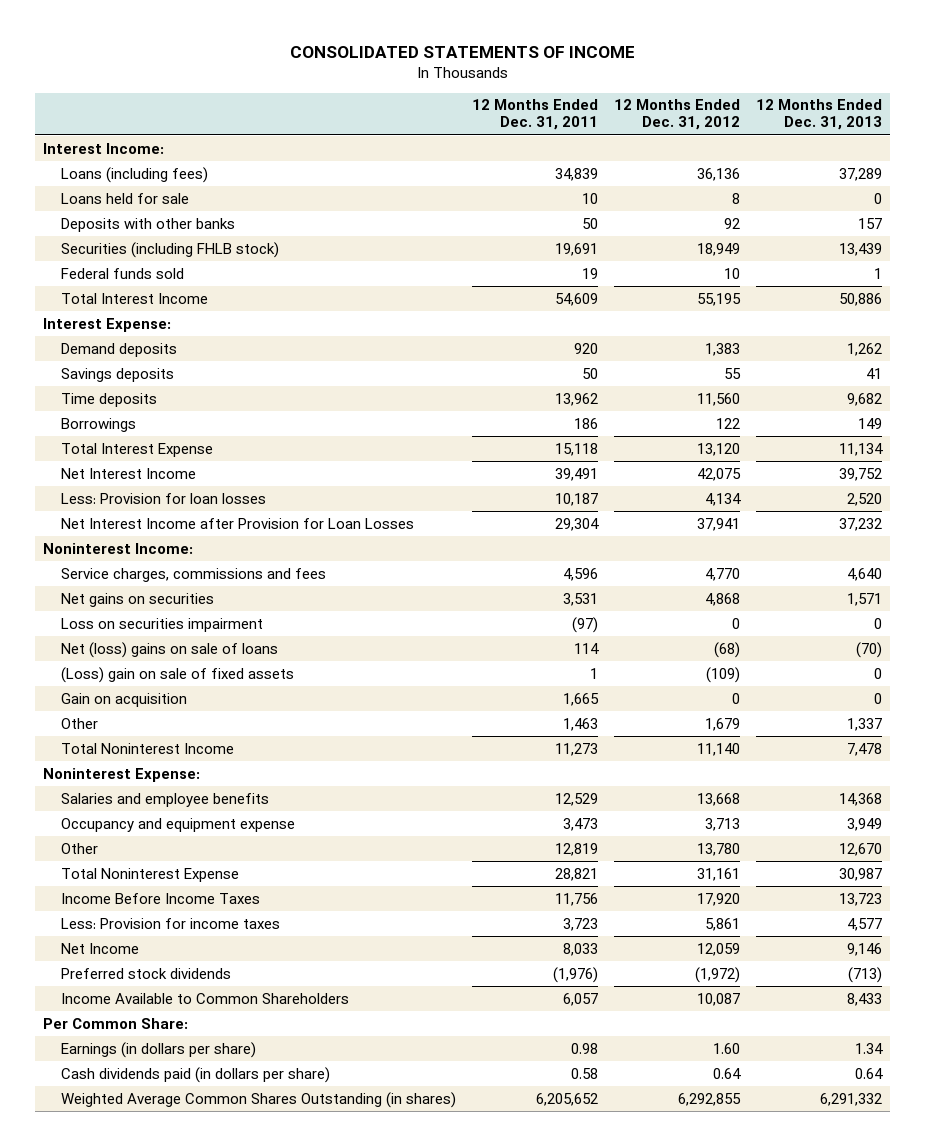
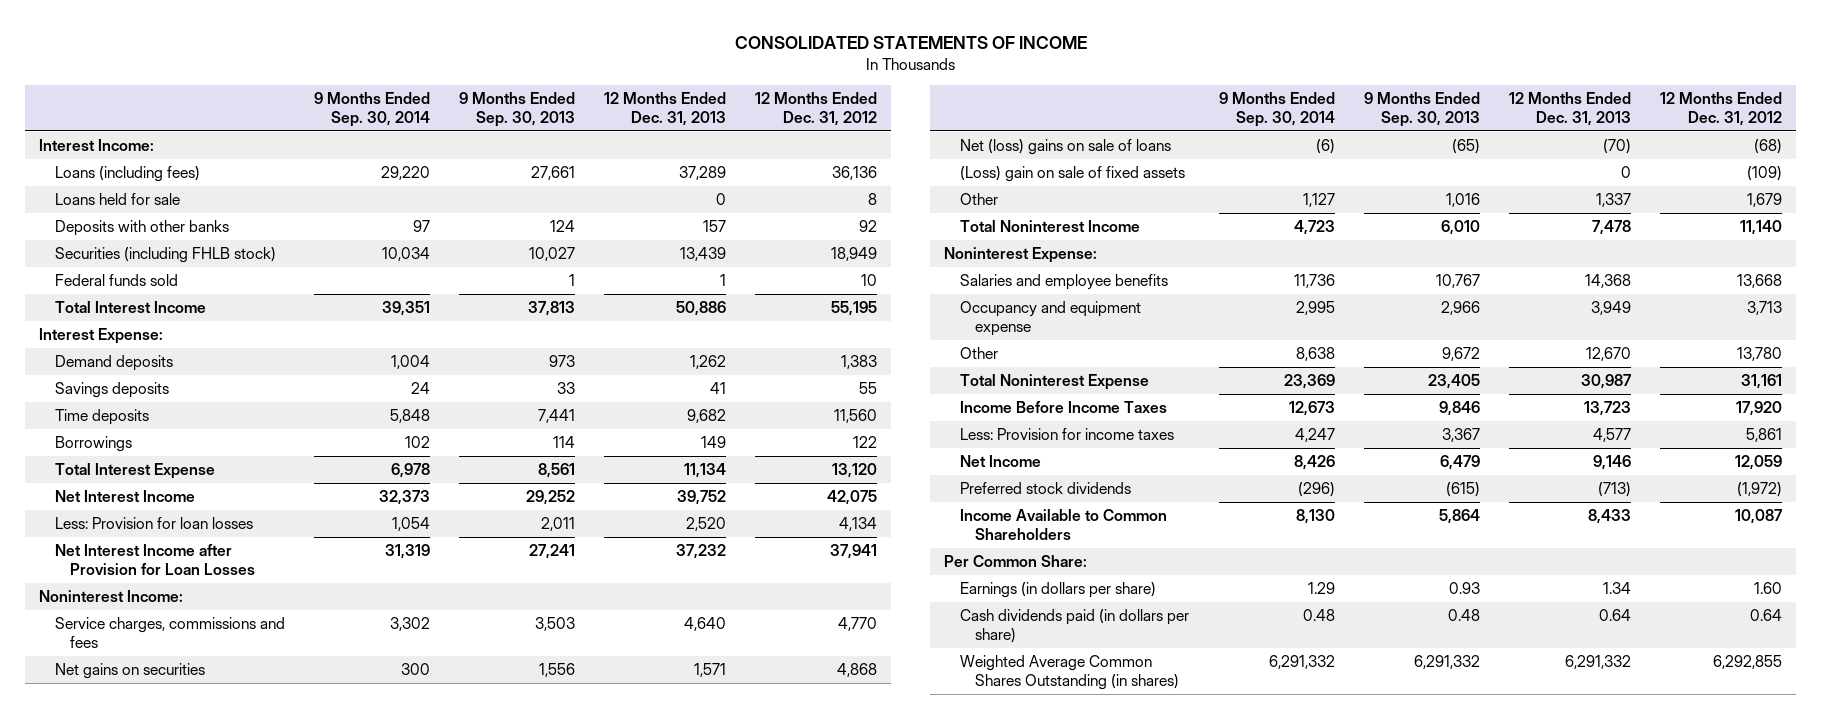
- | 12 Months Ended Dec. 31, 2011 | 12 Months Ended Dec. 31, 2012 | 12 Months Ended Dec. 31, 2013
+ | 9 Months Ended Sep. 30, 2014 | 9 Months Ended Sep. 30, 2013 | 12 Months Ended Dec. 31, 2013 | 12 Months Ended Dec. 31, 2012
- Loss on securities impairment | (97) | 0 | 0
- Gain on acquisition | 1,665 | 0 | 0

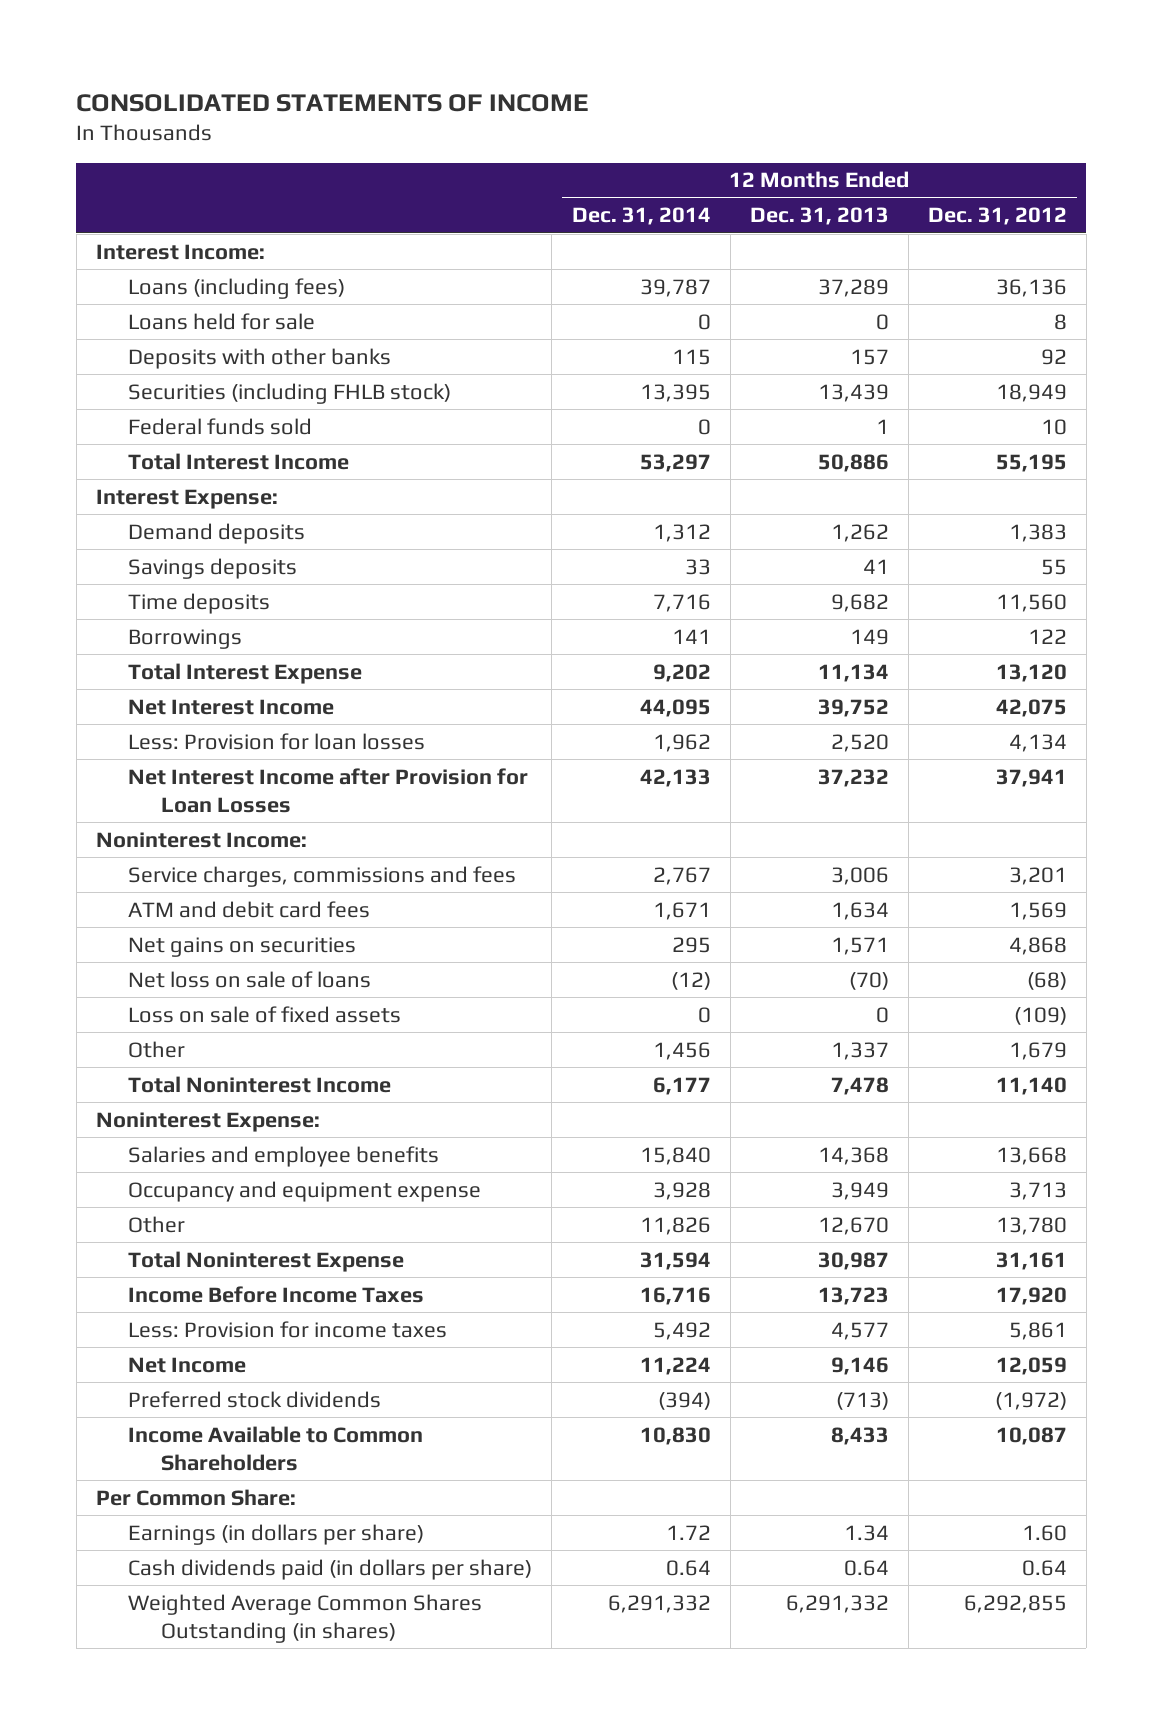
- | 9 Months Ended Sep. 30, 2014 | 9 Months Ended Sep. 30, 2013 | 12 Months Ended Dec. 31, 2013 | 12 Months Ended Dec. 31, 2012
+ | 12 Months Ended Dec. 31, 2014 | 12 Months Ended Dec. 31, 2013 | 12 Months Ended Dec. 31, 2012
- Service charges, commissions and fees | 3,302 | 3,503 | 4,640 | 4,770
+ Service charges, commissions and fees | 2,767 | 3,006 | 3,201
+ ATM and debit card fees | 1,671 | 1,634 | 1,569
- Net (loss) gains on sale of loans | (6) | (65) | (70) | (68)
- (Loss) gain on sale of fixed assets | | | 0 | (109)
+ Net loss on sale of loans | (12) | (70) | (68)
+ Loss on sale of fixed assets | 0 | 0 | (109)

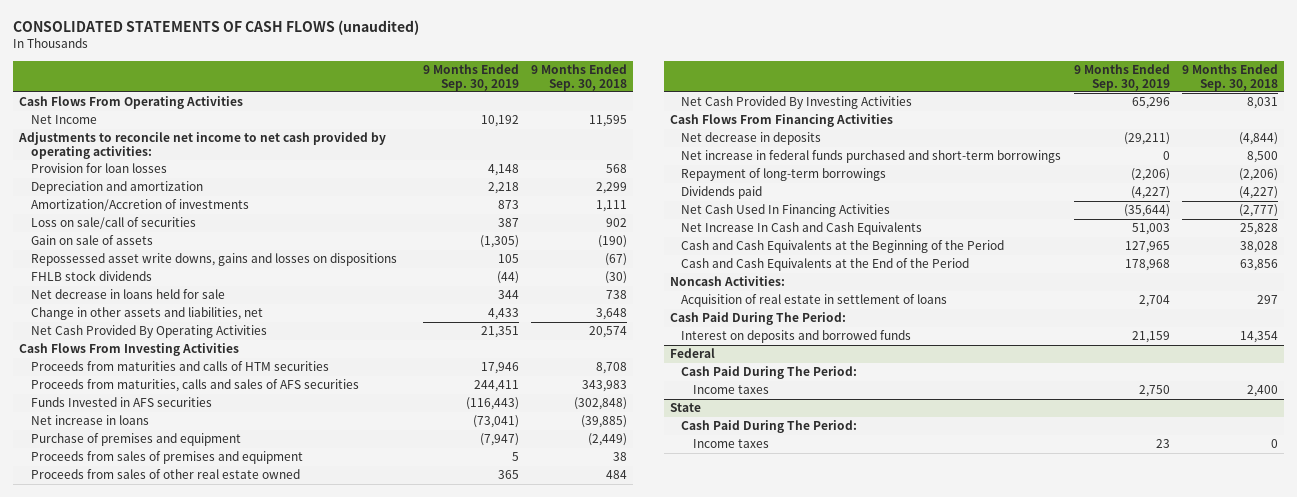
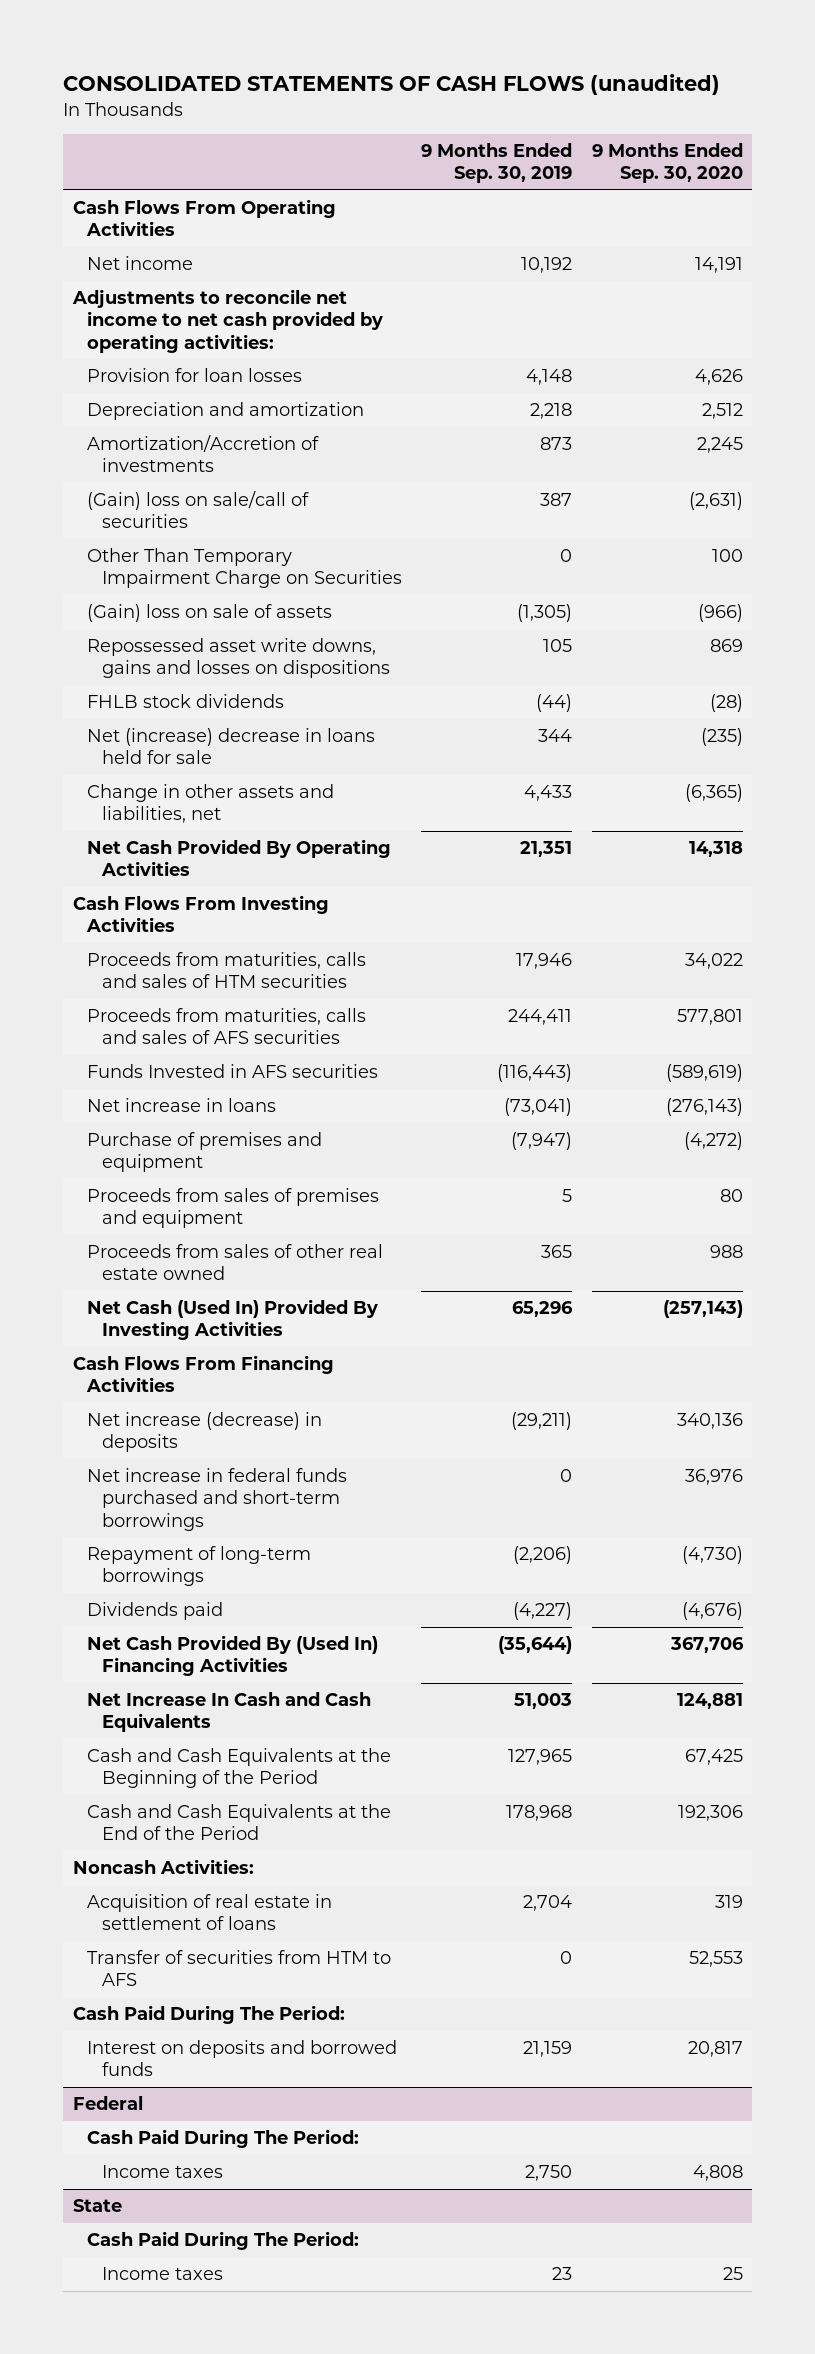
- | 9 Months Ended Sep. 30, 2019 | 9 Months Ended Sep. 30, 2018
+ | 9 Months Ended Sep. 30, 2019 | 9 Months Ended Sep. 30, 2020
- Net Income | 10,192 | 11,595
+ Net income | 10,192 | 14,191
- Loss on sale/call of securities | 387 | 902
- Gain on sale of assets | (1,305) | (190)
+ (Gain) loss on sale/call of securities | 387 | (2,631)
+ Other Than Temporary Impairment Charge on Securities | 0 | 100
+ (Gain) loss on sale of assets | (1,305) | (966)
- Net decrease in loans held for sale | 344 | 738
+ Net (increase) decrease in loans held for sale | 344 | (235)
- Proceeds from maturities and calls of HTM securities | 17,946 | 8,708
+ Proceeds from maturities, calls and sales of HTM securities | 17,946 | 34,022
- Net Cash Provided By Investing Activities | 65,296 | 8,031
+ Net Cash (Used In) Provided By Investing Activities | 65,296 | (257,143)
- Net decrease in deposits | (29,211) | (4,844)
+ Net increase (decrease) in deposits | (29,211) | 340,136
- Net Cash Used In Financing Activities | (35,644) | (2,777)
+ Net Cash Provided By (Used In) Financing Activities | (35,644) | 367,706
+ Transfer of securities from HTM to AFS | 0 | 52,553

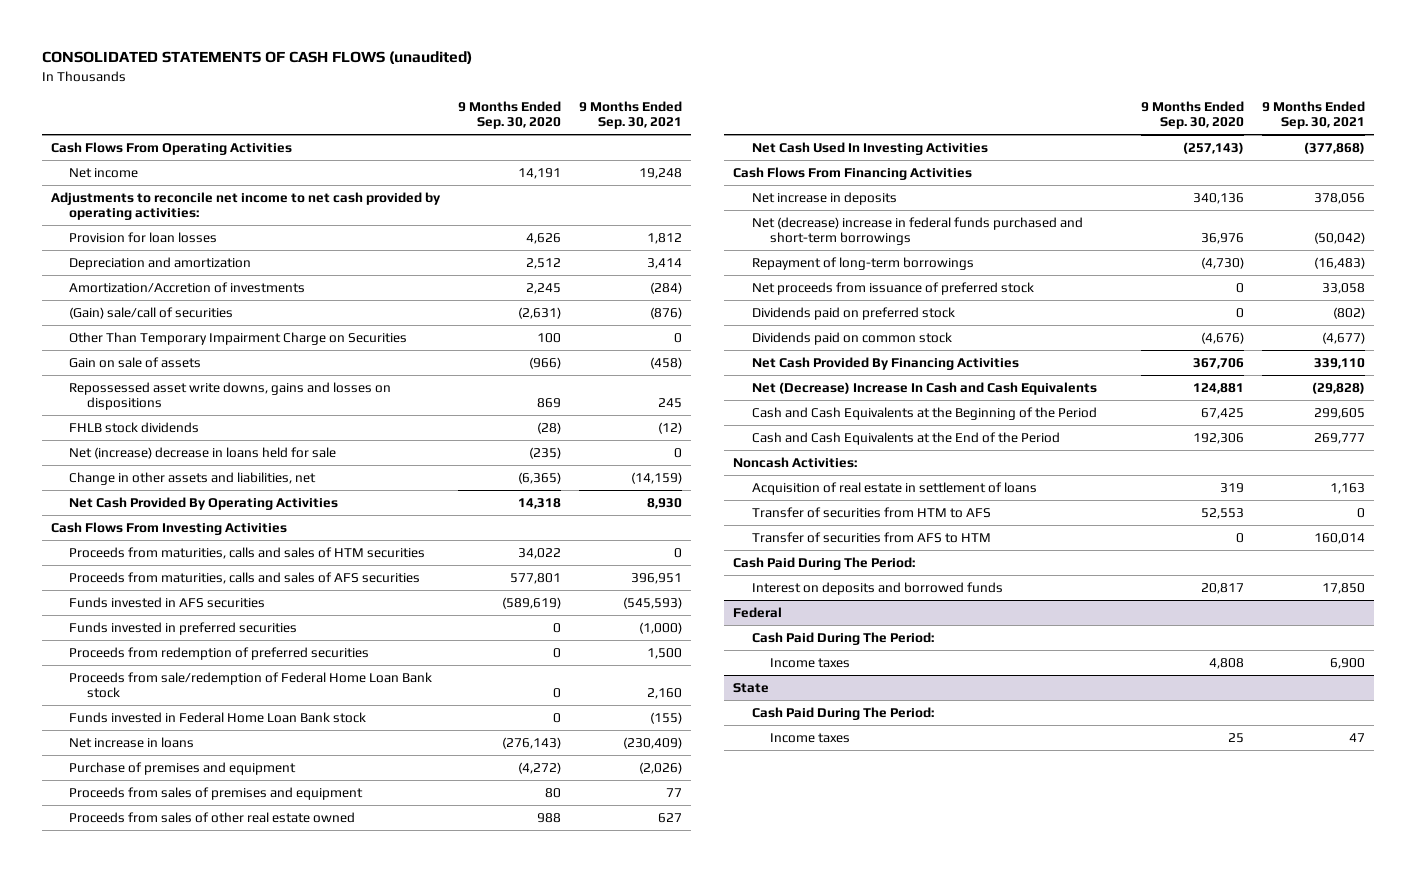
- | 9 Months Ended Sep. 30, 2019 | 9 Months Ended Sep. 30, 2020
+ | 9 Months Ended Sep. 30, 2020 | 9 Months Ended Sep. 30, 2021
- (Gain) loss on sale/call of securities | 387 | (2,631)
+ (Gain) sale/call of securities | (2,631) | (876)
- (Gain) loss on sale of assets | (1,305) | (966)
+ Gain on sale of assets | (966) | (458)
- Funds Invested in AFS securities | (116,443) | (589,619)
+ Funds invested in AFS securities | (589,619) | (545,593)
+ Funds invested in preferred securities | 0 | (1,000)
+ Proceeds from redemption of preferred securities | 0 | 1,500
+ Proceeds from sale/redemption of Federal Home Loan Bank stock | 0 | 2,160
+ Funds invested in Federal Home Loan Bank stock | 0 | (155)
- Net Cash (Used In) Provided By Investing Activities | 65,296 | (257,143)
+ Net Cash Used In Investing Activities | (257,143) | (377,868)
- Net increase (decrease) in deposits | (29,211) | 340,136
- Net increase in federal funds purchased and short-term borrowings | 0 | 36,976
+ Net increase in deposits | 340,136 | 378,056
+ Net (decrease) increase in federal funds purchased and short-term borrowings | 36,976 | (50,042)
- Dividends paid | (4,227) | (4,676)
- Net Cash Provided By (Used In) Financing Activities | (35,644) | 367,706
- Net Increase In Cash and Cash Equivalents | 51,003 | 124,881
+ Net proceeds from issuance of preferred stock | 0 | 33,058
+ Dividends paid on preferred stock | 0 | (802)
+ Dividends paid on common stock | (4,676) | (4,677)
+ Net Cash Provided By Financing Activities | 367,706 | 339,110
+ Net (Decrease) Increase In Cash and Cash Equivalents | 124,881 | (29,828)
+ Transfer of securities from AFS to HTM | 0 | 160,014

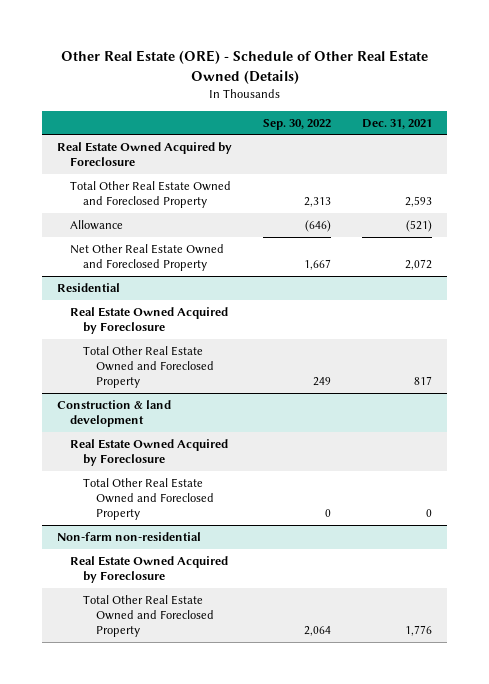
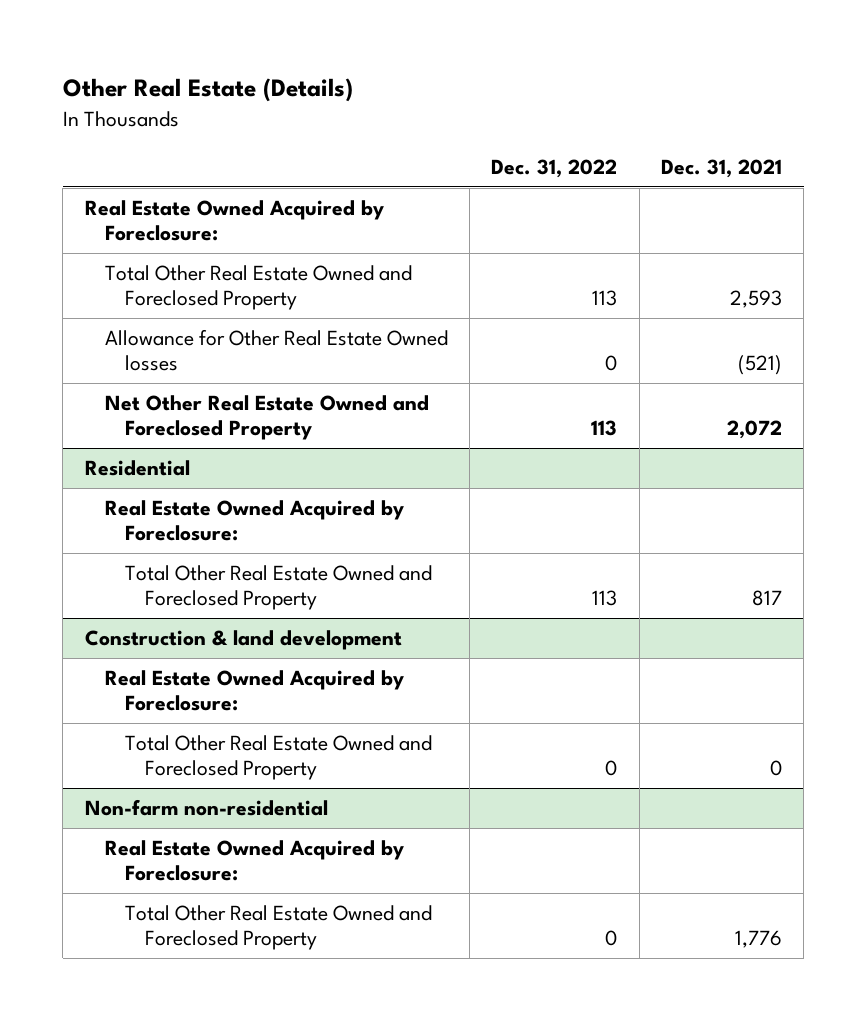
- Other Real Estate (ORE) - Schedule of Other Real Estate Owned (Details)
+ Other Real Estate (Details)
- | Sep. 30, 2022 | Dec. 31, 2021
+ | Dec. 31, 2022 | Dec. 31, 2021
- Real Estate Owned Acquired by Foreclosure
+ Real Estate Owned Acquired by Foreclosure:
- Allowance | (646) | (521)
+ Allowance for Other Real Estate Owned losses | 0 | (521)
@ Residential
- Real Estate Owned Acquired by Foreclosure
+ Real Estate Owned Acquired by Foreclosure:
@ Construction & land development
- Real Estate Owned Acquired by Foreclosure
+ Real Estate Owned Acquired by Foreclosure:
@ Non-farm non-residential
- Real Estate Owned Acquired by Foreclosure
+ Real Estate Owned Acquired by Foreclosure:

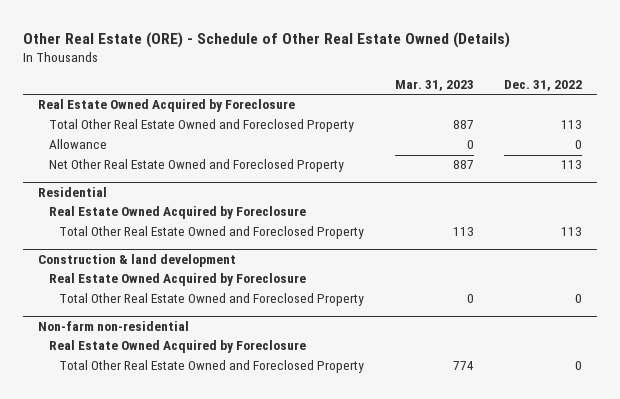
- Other Real Estate (Details)
+ Other Real Estate (ORE) - Schedule of Other Real Estate Owned (Details)
- | Dec. 31, 2022 | Dec. 31, 2021
+ | Mar. 31, 2023 | Dec. 31, 2022
- Real Estate Owned Acquired by Foreclosure:
+ Real Estate Owned Acquired by Foreclosure
- Allowance for Other Real Estate Owned losses | 0 | (521)
+ Allowance | 0 | 0
@ Residential
- Real Estate Owned Acquired by Foreclosure:
+ Real Estate Owned Acquired by Foreclosure
@ Construction & land development
- Real Estate Owned Acquired by Foreclosure:
+ Real Estate Owned Acquired by Foreclosure
@ Non-farm non-residential
- Real Estate Owned Acquired by Foreclosure:
+ Real Estate Owned Acquired by Foreclosure

